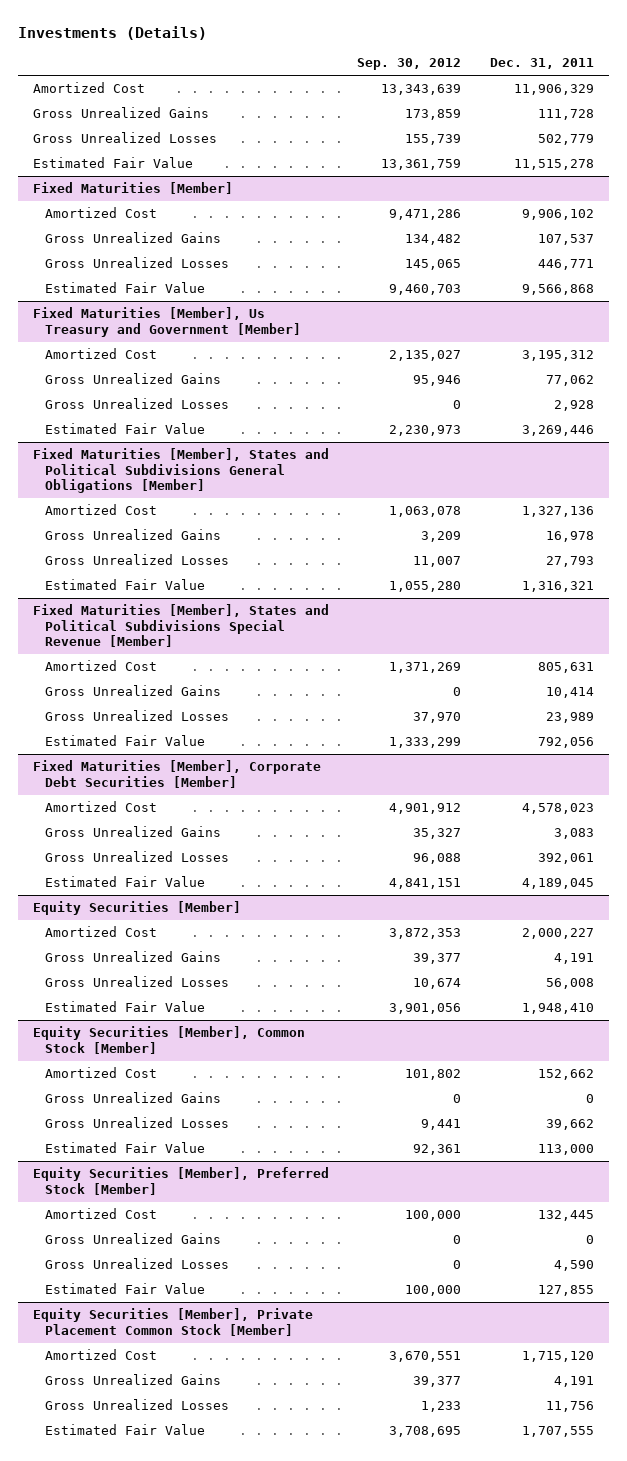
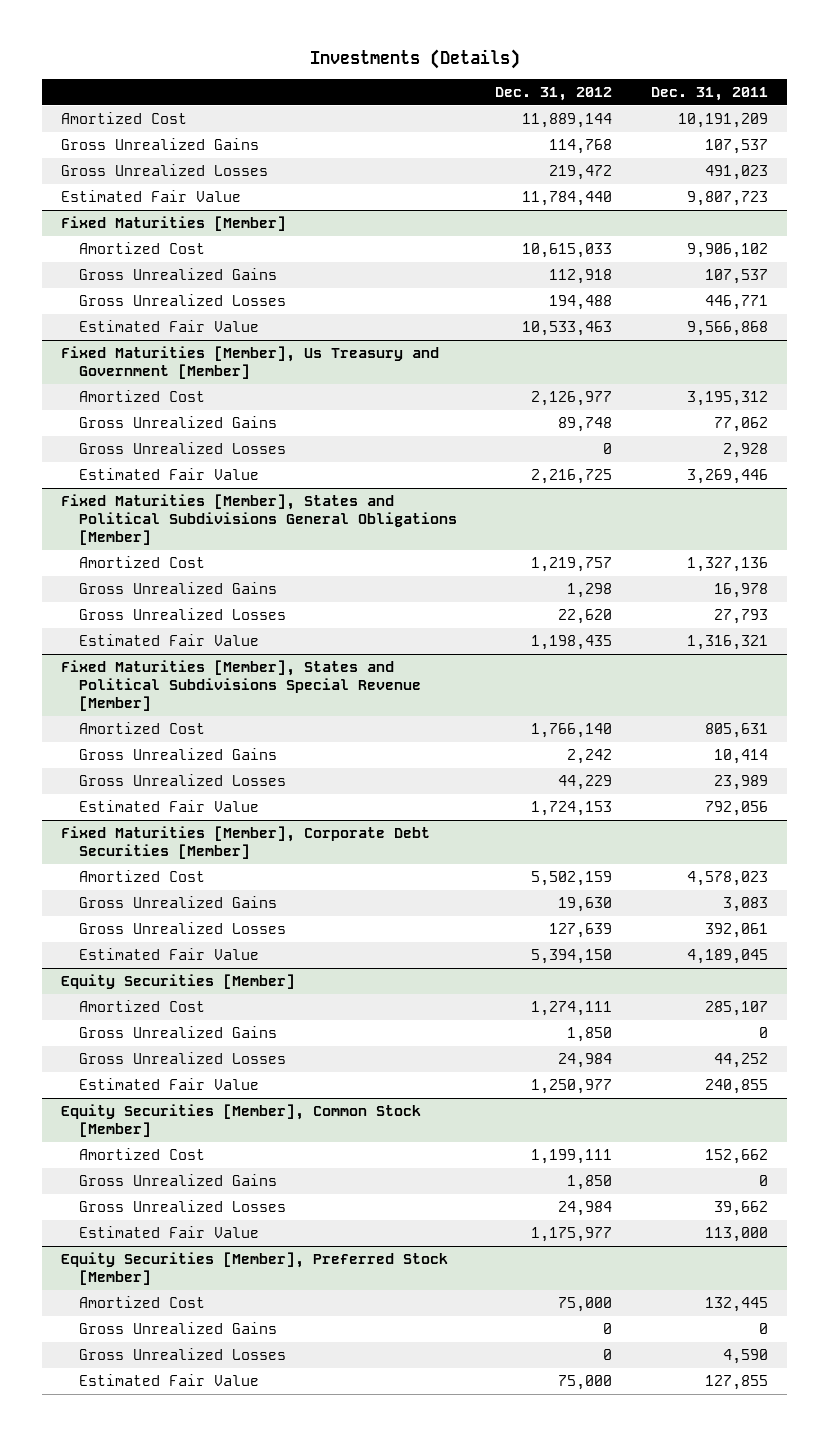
- | Sep. 30, 2012 | Dec. 31, 2011
+ | Dec. 31, 2012 | Dec. 31, 2011
- Amortized Cost | 13,343,639 | 11,906,329
- Gross Unrealized Gains | 173,859 | 111,728
- Gross Unrealized Losses | 155,739 | 502,779
- Estimated Fair Value | 13,361,759 | 11,515,278
+ Amortized Cost | 11,889,144 | 10,191,209
+ Gross Unrealized Gains | 114,768 | 107,537
+ Gross Unrealized Losses | 219,472 | 491,023
+ Estimated Fair Value | 11,784,440 | 9,807,723
@ Equity Securities [Member]
- Amortized Cost | 3,872,353 | 2,000,227
- Gross Unrealized Gains | 39,377 | 4,191
- Gross Unrealized Losses | 10,674 | 56,008
- Estimated Fair Value | 3,901,056 | 1,948,410
+ Amortized Cost | 1,274,111 | 285,107
+ Gross Unrealized Gains | 1,850 | 0
+ Gross Unrealized Losses | 24,984 | 44,252
+ Estimated Fair Value | 1,250,977 | 240,855
- Equity Securities [Member], Private Placement Common Stock [Member]
- Amortized Cost | 3,670,551 | 1,715,120
- Gross Unrealized Gains | 39,377 | 4,191
- Gross Unrealized Losses | 1,233 | 11,756
- Estimated Fair Value | 3,708,695 | 1,707,555

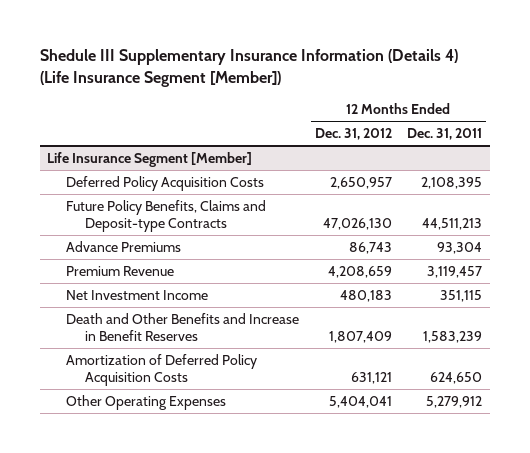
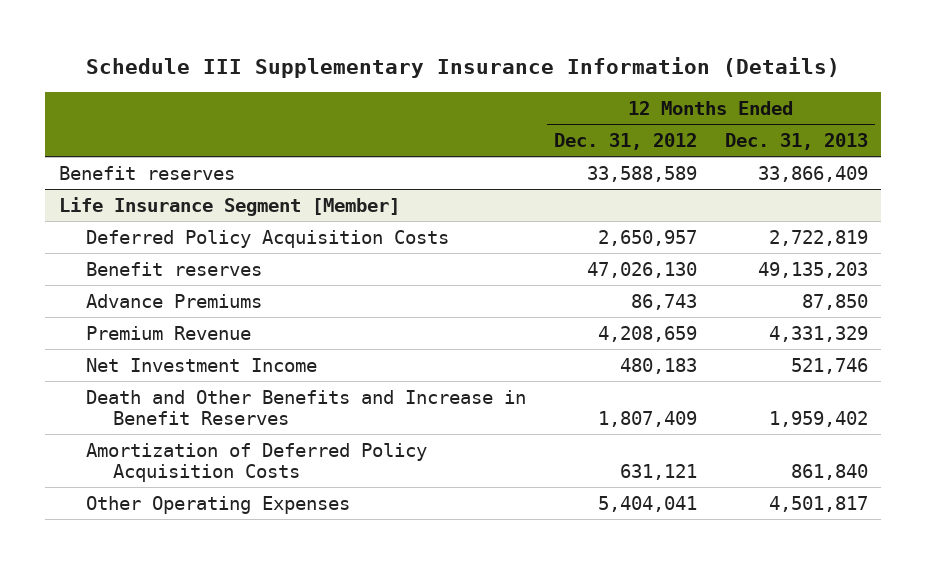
- Shedule III Supplementary Insurance Information (Details 4) (Life Insurance Segment [Member])
+ Schedule III Supplementary Insurance Information (Details)
- | 12 Months Ended Dec. 31, 2012 | 12 Months Ended Dec. 31, 2011
+ | 12 Months Ended Dec. 31, 2012 | 12 Months Ended Dec. 31, 2013
+ Benefit reserves | 33,588,589 | 33,866,409
@ Life Insurance Segment [Member]
- Future Policy Benefits, Claims and Deposit-type Contracts | 47,026,130 | 44,511,213
+ Benefit reserves | 47,026,130 | 49,135,203

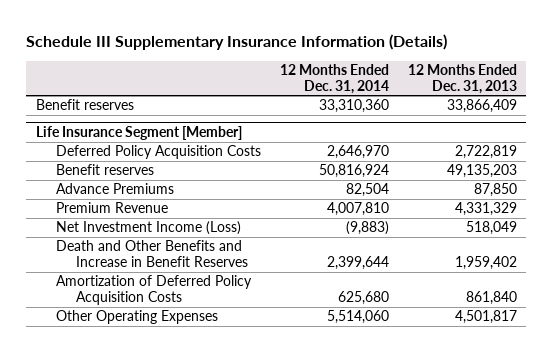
- | 12 Months Ended Dec. 31, 2012 | 12 Months Ended Dec. 31, 2013
+ | 12 Months Ended Dec. 31, 2014 | 12 Months Ended Dec. 31, 2013
@ Life Insurance Segment [Member]
- Net Investment Income | 480,183 | 521,746
+ Net Investment Income (Loss) | (9,883) | 518,049

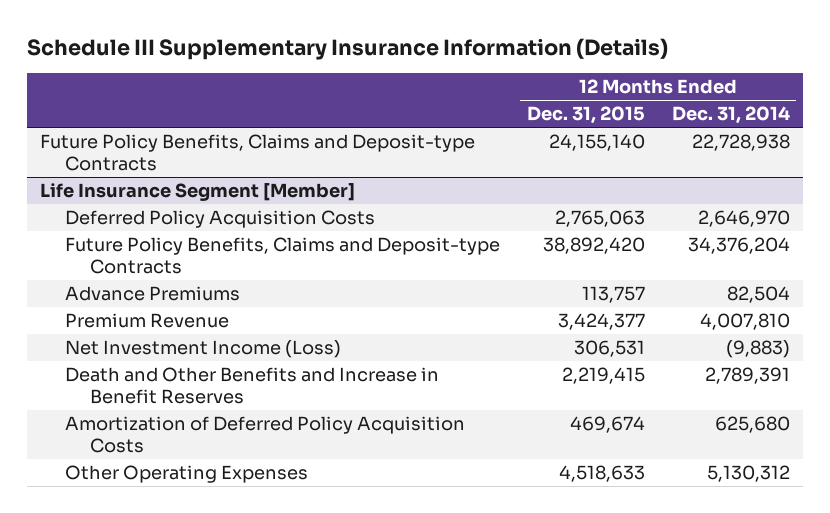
- | 12 Months Ended Dec. 31, 2014 | 12 Months Ended Dec. 31, 2013
+ | 12 Months Ended Dec. 31, 2015 | 12 Months Ended Dec. 31, 2014
- Benefit reserves | 33,310,360 | 33,866,409
+ Future Policy Benefits, Claims and Deposit-type Contracts | 24,155,140 | 22,728,938
@ Life Insurance Segment [Member]
- Benefit reserves | 50,816,924 | 49,135,203
+ Future Policy Benefits, Claims and Deposit-type Contracts | 38,892,420 | 34,376,204
- Death and Other Benefits and Increase in Benefit Reserves | 2,399,644 | 1,959,402
+ Death and Other Benefits and Increase in Benefit Reserves | 2,219,415 | 2,789,391
- Other Operating Expenses | 5,514,060 | 4,501,817
+ Other Operating Expenses | 4,518,633 | 5,130,312

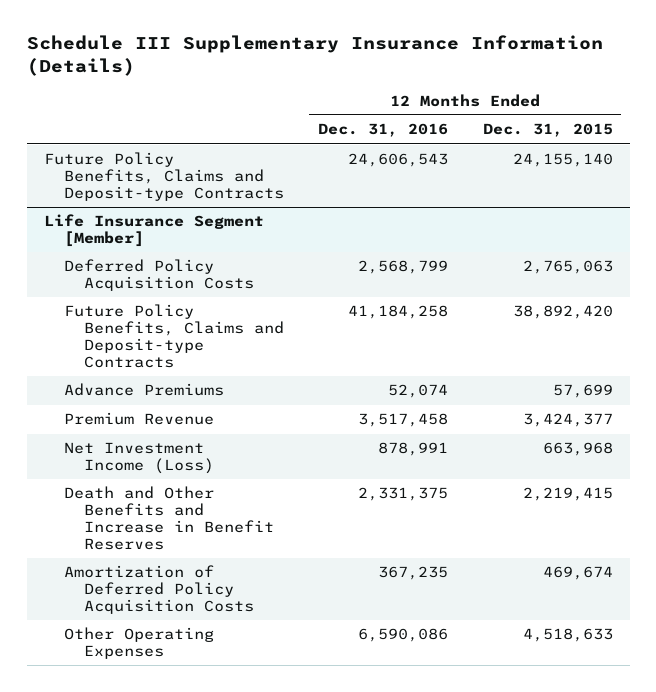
- | 12 Months Ended Dec. 31, 2015 | 12 Months Ended Dec. 31, 2014
+ | 12 Months Ended Dec. 31, 2016 | 12 Months Ended Dec. 31, 2015
@ Life Insurance Segment [Member]
- Advance Premiums | 113,757 | 82,504
+ Advance Premiums | 52,074 | 57,699
- Net Investment Income (Loss) | 306,531 | (9,883)
+ Net Investment Income (Loss) | 878,991 | 663,968

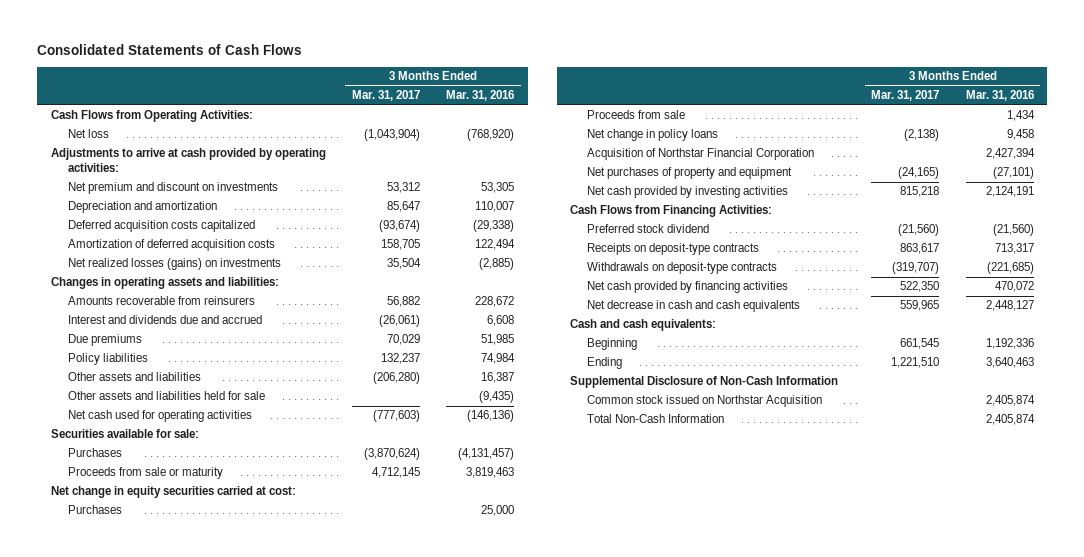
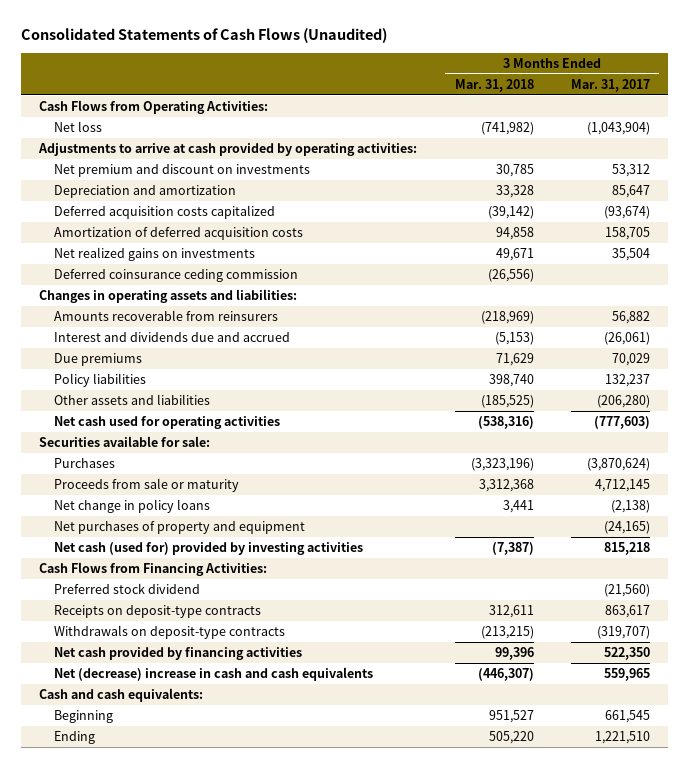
- Consolidated Statements of Cash Flows
+ Consolidated Statements of Cash Flows (Unaudited)
- | 3 Months Ended Mar. 31, 2017 | 3 Months Ended Mar. 31, 2016
+ | 3 Months Ended Mar. 31, 2018 | 3 Months Ended Mar. 31, 2017
- Net realized losses (gains) on investments | 35,504 | (2,885)
+ Net realized gains on investments | 49,671 | 35,504
+ Deferred coinsurance ceding commission | (26,556) |
- Other assets and liabilities held for sale | | (9,435)
- Net change in equity securities carried at cost:
- Purchases | | 25,000
- Proceeds from sale | | 1,434
- Acquisition of Northstar Financial Corporation | | 2,427,394
- Net cash provided by investing activities | 815,218 | 2,124,191
+ Net cash (used for) provided by investing activities | (7,387) | 815,218
- Net decrease in cash and cash equivalents | 559,965 | 2,448,127
+ Net (decrease) increase in cash and cash equivalents | (446,307) | 559,965
- Supplemental Disclosure of Non-Cash Information
- Common stock issued on Northstar Acquisition | | 2,405,874
- Total Non-Cash Information | | 2,405,874

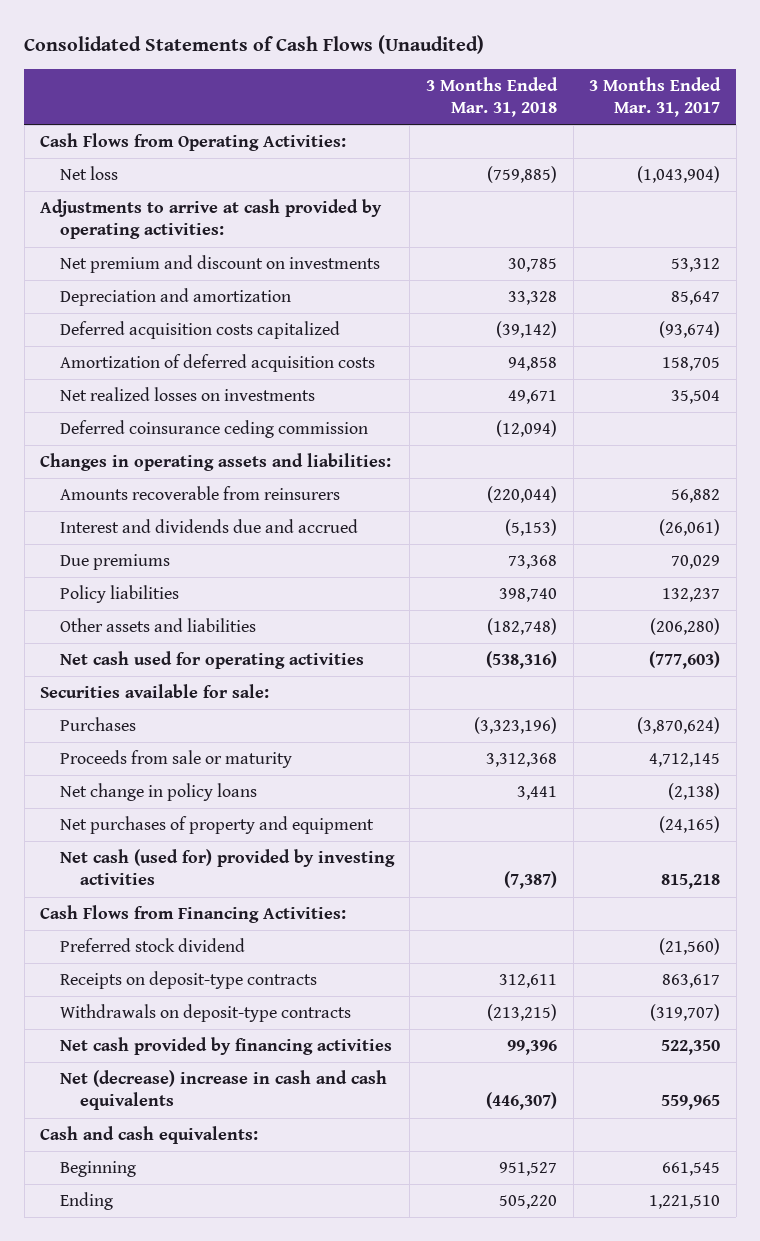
- Net loss | (741,982) | (1,043,904)
+ Net loss | (759,885) | (1,043,904)
- Net realized gains on investments | 49,671 | 35,504
- Deferred coinsurance ceding commission | (26,556) |
+ Net realized losses on investments | 49,671 | 35,504
+ Deferred coinsurance ceding commission | (12,094) |
- Amounts recoverable from reinsurers | (218,969) | 56,882
+ Amounts recoverable from reinsurers | (220,044) | 56,882
- Due premiums | 71,629 | 70,029
+ Due premiums | 73,368 | 70,029
- Other assets and liabilities | (185,525) | (206,280)
+ Other assets and liabilities | (182,748) | (206,280)

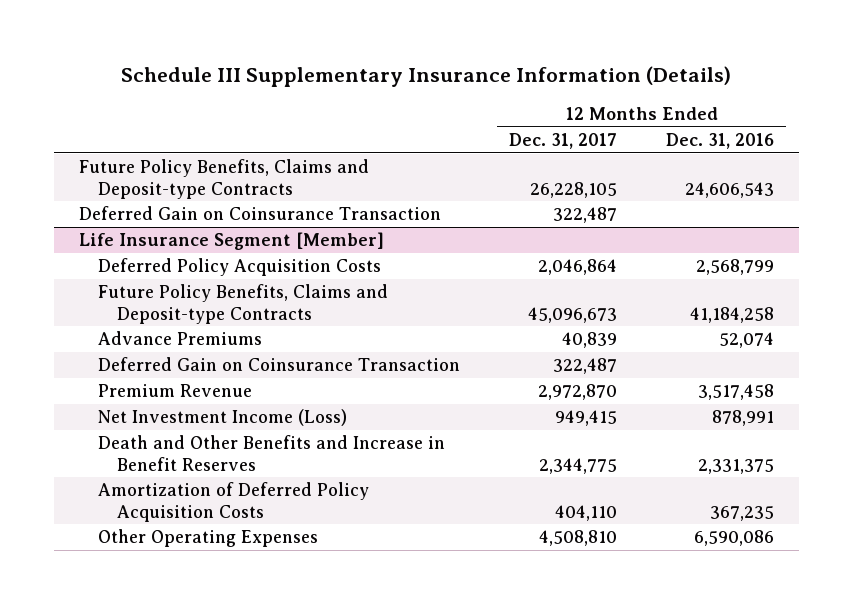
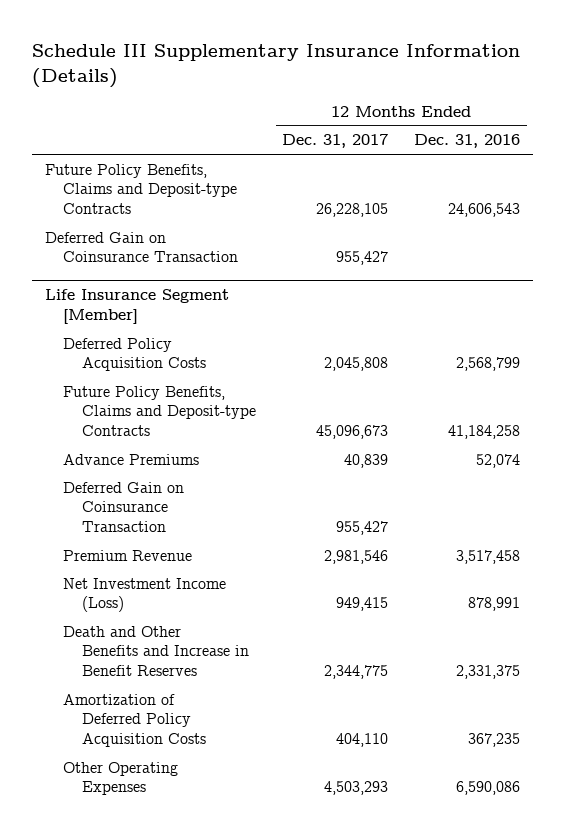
- Deferred Gain on Coinsurance Transaction | 322,487 |
+ Deferred Gain on Coinsurance Transaction | 955,427 |
@ Life Insurance Segment [Member]
- Deferred Policy Acquisition Costs | 2,046,864 | 2,568,799
+ Deferred Policy Acquisition Costs | 2,045,808 | 2,568,799
- Deferred Gain on Coinsurance Transaction | 322,487 |
- Premium Revenue | 2,972,870 | 3,517,458
+ Deferred Gain on Coinsurance Transaction | 955,427 |
+ Premium Revenue | 2,981,546 | 3,517,458
- Other Operating Expenses | 4,508,810 | 6,590,086
+ Other Operating Expenses | 4,503,293 | 6,590,086

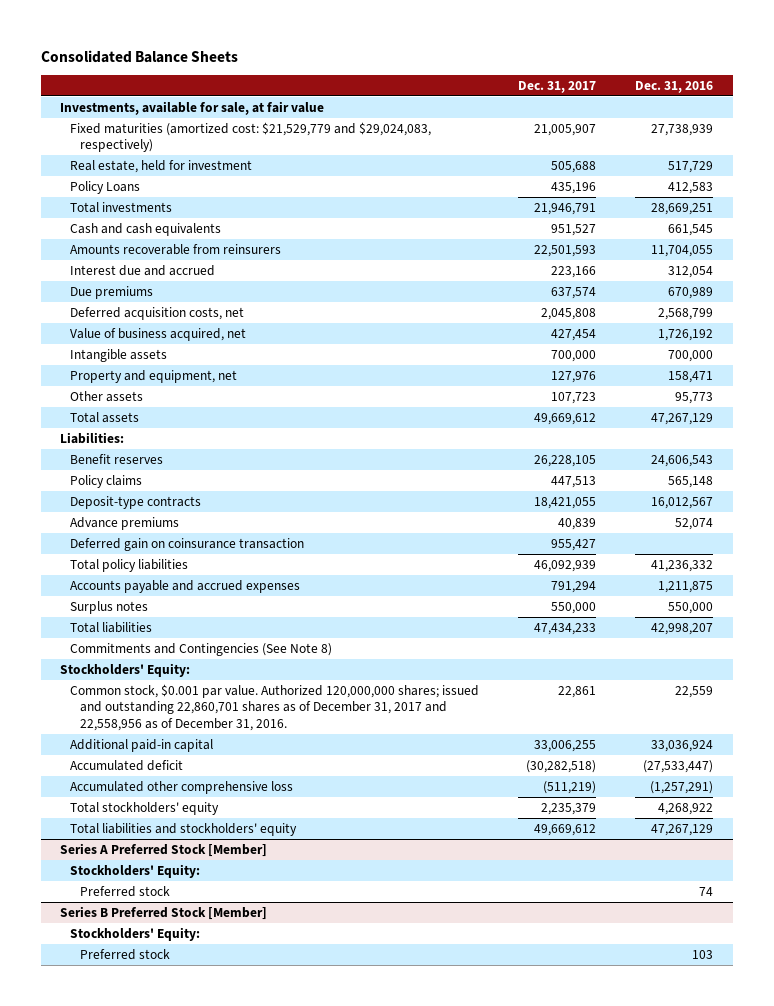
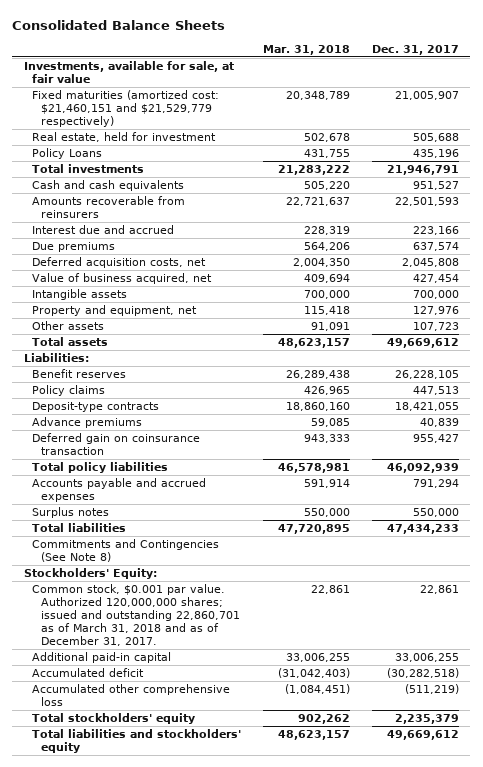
- | Dec. 31, 2017 | Dec. 31, 2016
+ | Mar. 31, 2018 | Dec. 31, 2017
- Fixed maturities (amortized cost: $21,529,779 and $29,024,083, respectively) | 21,005,907 | 27,738,939
+ Fixed maturities (amortized cost: $21,460,151 and $21,529,779 respectively) | 20,348,789 | 21,005,907
- Common stock, $0.001 par value. Authorized 120,000,000 shares; issued and outstanding 22,860,701 shares as of December 31, 2017 and 22,558,956 as of December 31, 2016. | 22,861 | 22,559
+ Common stock, $0.001 par value. Authorized 120,000,000 shares; issued and outstanding 22,860,701 as of March 31, 2018 and as of December 31, 2017. | 22,861 | 22,861
- Series A Preferred Stock [Member]
- Stockholders' Equity:
- Preferred stock | | 74
- Series B Preferred Stock [Member]
- Stockholders' Equity:
- Preferred stock | | 103

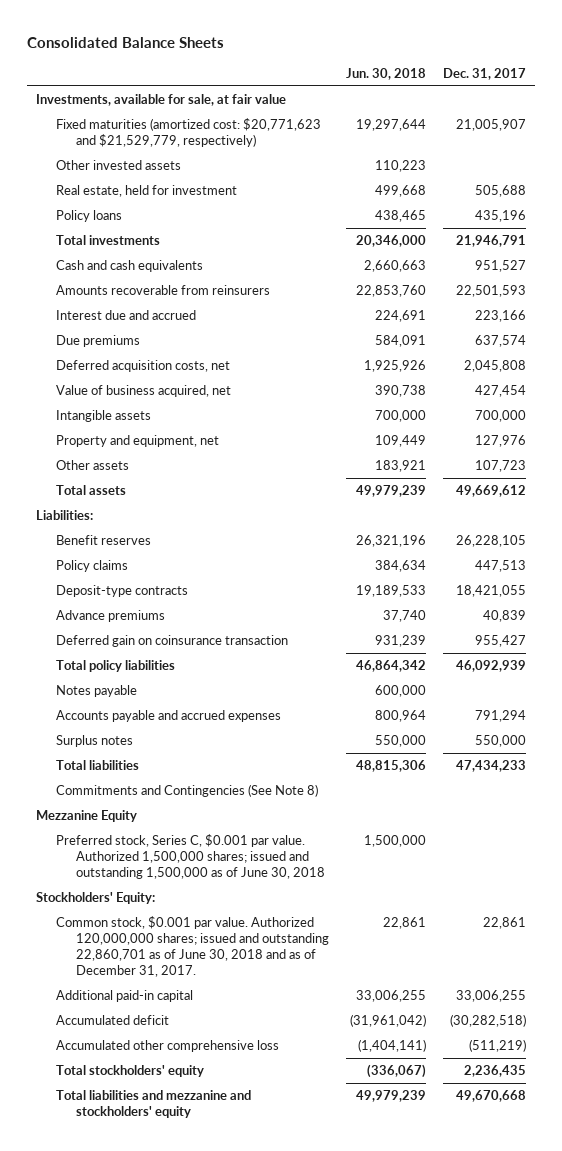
- | Mar. 31, 2018 | Dec. 31, 2017
+ | Jun. 30, 2018 | Dec. 31, 2017
- Fixed maturities (amortized cost: $21,460,151 and $21,529,779 respectively) | 20,348,789 | 21,005,907
+ Fixed maturities (amortized cost: $20,771,623 and $21,529,779, respectively) | 19,297,644 | 21,005,907
+ Other invested assets | 110,223 |
- Policy Loans | 431,755 | 435,196
+ Policy loans | 438,465 | 435,196
+ Notes payable | 600,000 |
+ Mezzanine Equity
+ Preferred stock, Series C, $0.001 par value. Authorized 1,500,000 shares; issued and outstanding 1,500,000 as of June 30, 2018 | 1,500,000 |
- Common stock, $0.001 par value. Authorized 120,000,000 shares; issued and outstanding 22,860,701 as of March 31, 2018 and as of December 31, 2017. | 22,861 | 22,861
+ Common stock, $0.001 par value. Authorized 120,000,000 shares; issued and outstanding 22,860,701 as of June 30, 2018 and as of December 31, 2017. | 22,861 | 22,861
- Total stockholders' equity | 902,262 | 2,235,379
- Total liabilities and stockholders' equity | 48,623,157 | 49,669,612
+ Total stockholders' equity | (336,067) | 2,236,435
+ Total liabilities and mezzanine and stockholders' equity | 49,979,239 | 49,670,668

